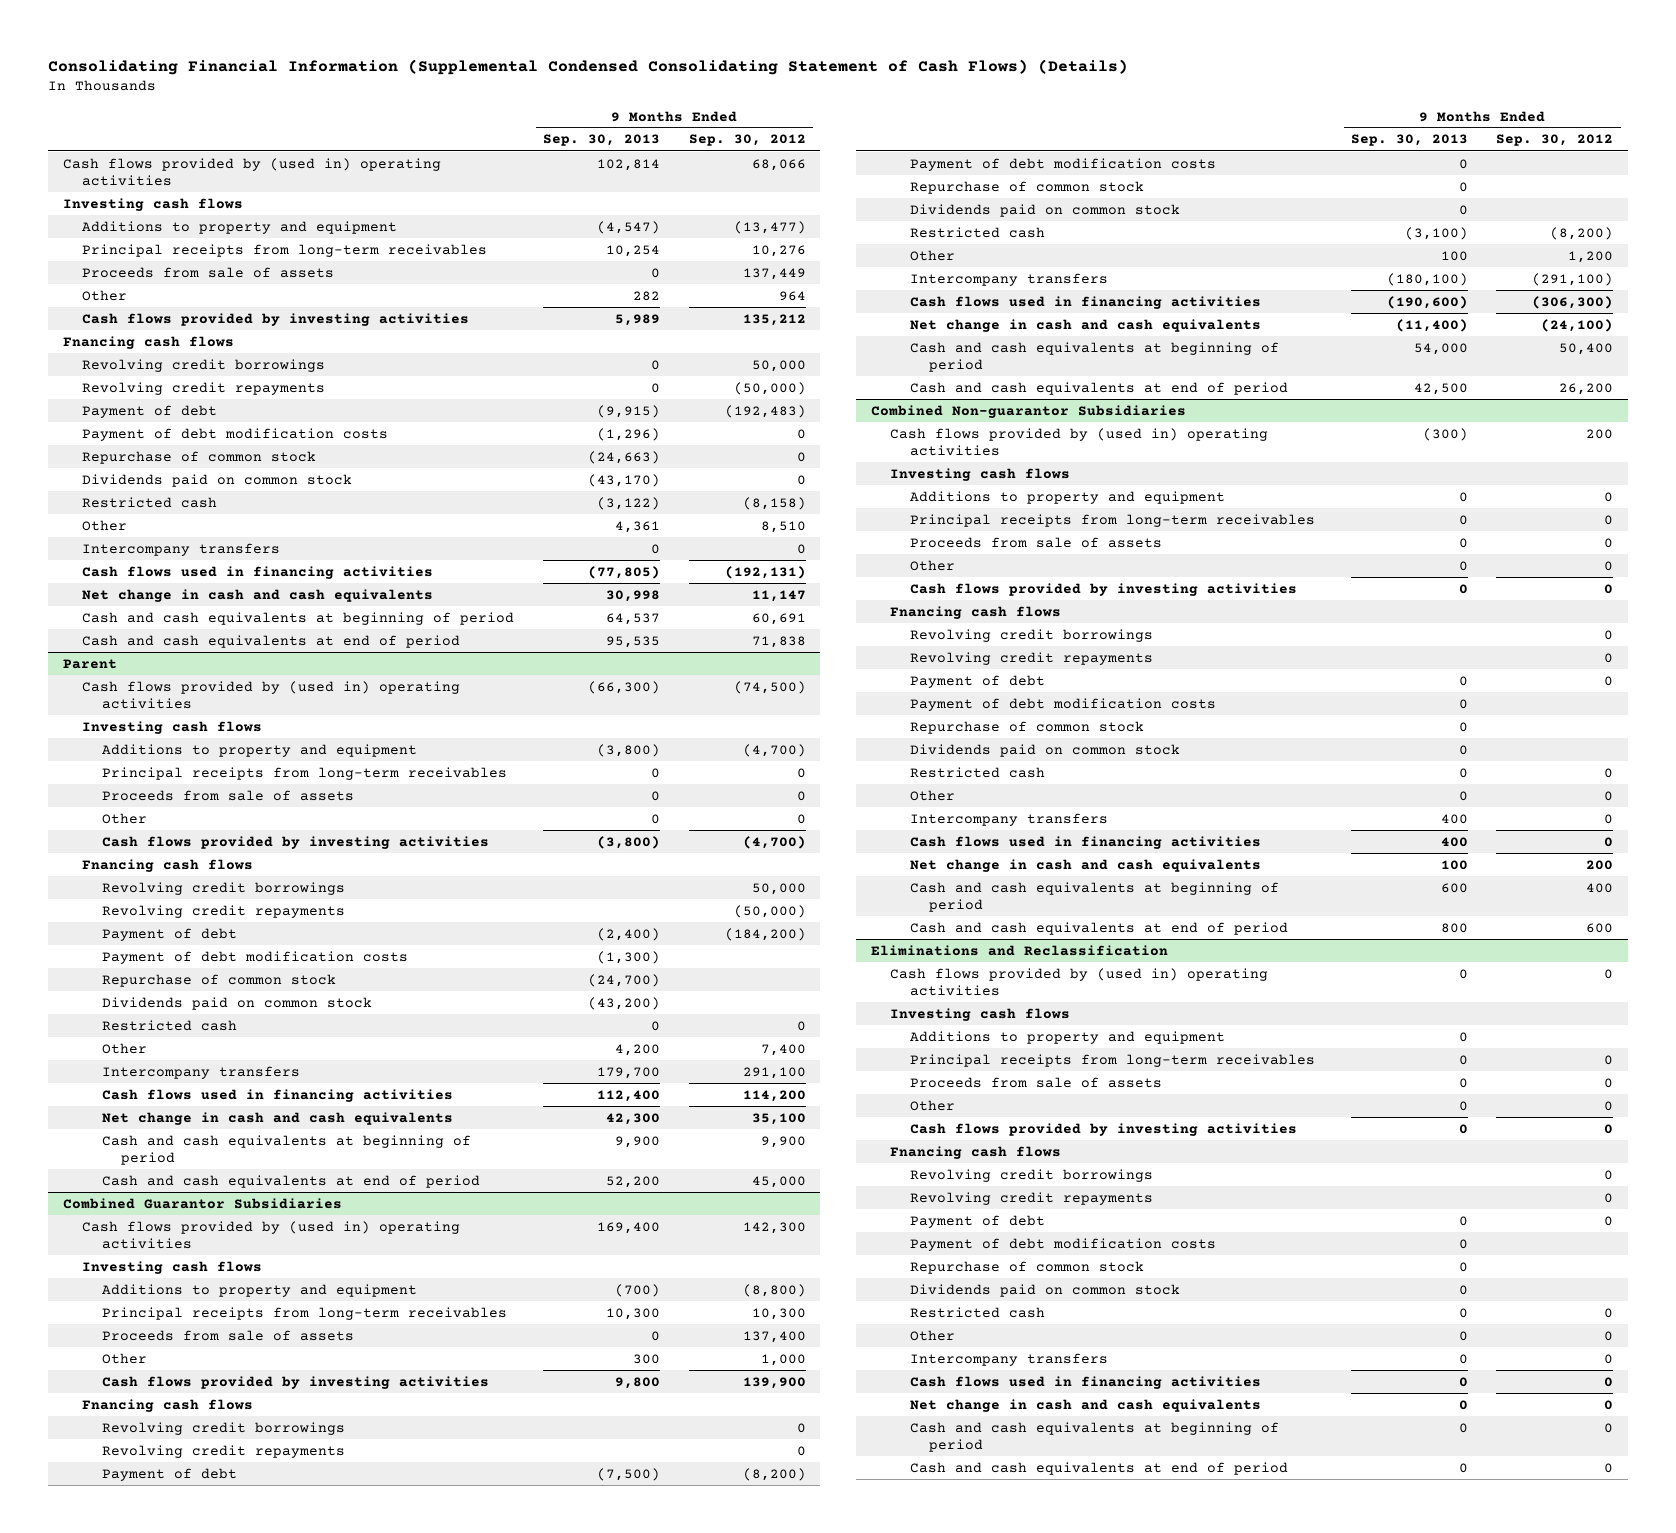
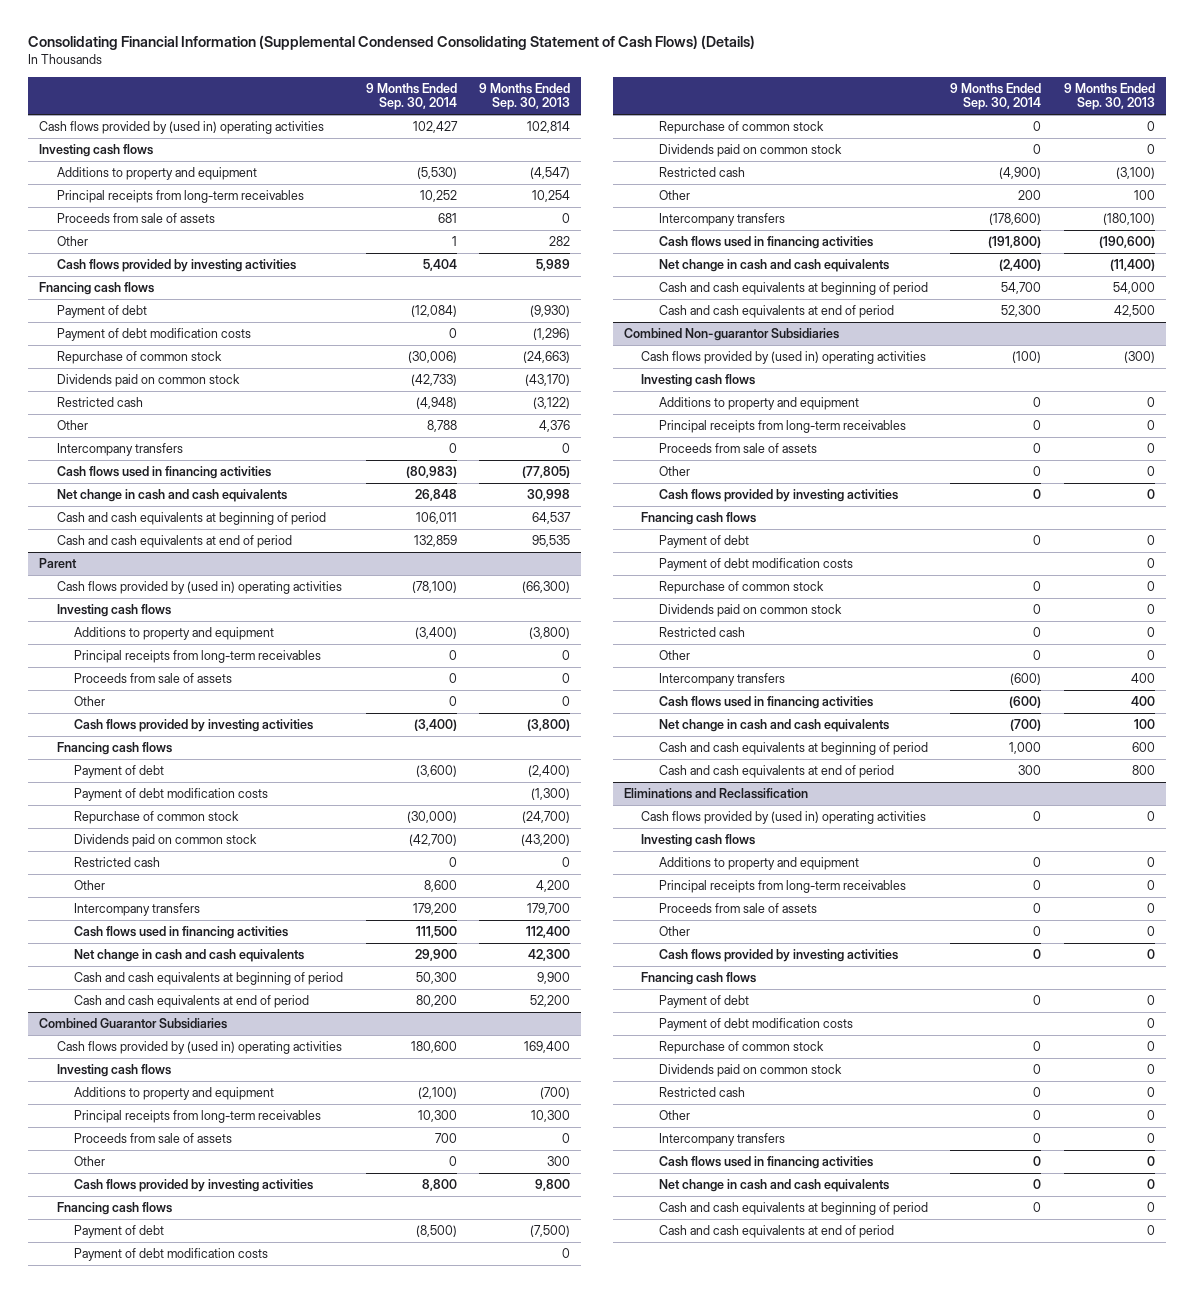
- | 9 Months Ended Sep. 30, 2013 | 9 Months Ended Sep. 30, 2012
+ | 9 Months Ended Sep. 30, 2014 | 9 Months Ended Sep. 30, 2013
- Revolving credit borrowings | 0 | 50,000
- Revolving credit repayments | 0 | (50,000)
- Payment of debt | (9,915) | (192,483)
+ Payment of debt | (12,084) | (9,930)
- Other | 4,361 | 8,510
+ Other | 8,788 | 4,376
@ Parent
- Revolving credit borrowings | | 50,000
- Revolving credit repayments | | (50,000)
@ Combined Guarantor Subsidiaries
- Revolving credit borrowings | | 0
- Revolving credit repayments | | 0
@ Combined Non-guarantor Subsidiaries
- Revolving credit borrowings | | 0
- Revolving credit repayments | | 0
@ Eliminations and Reclassification
- Revolving credit borrowings | | 0
- Revolving credit repayments | | 0

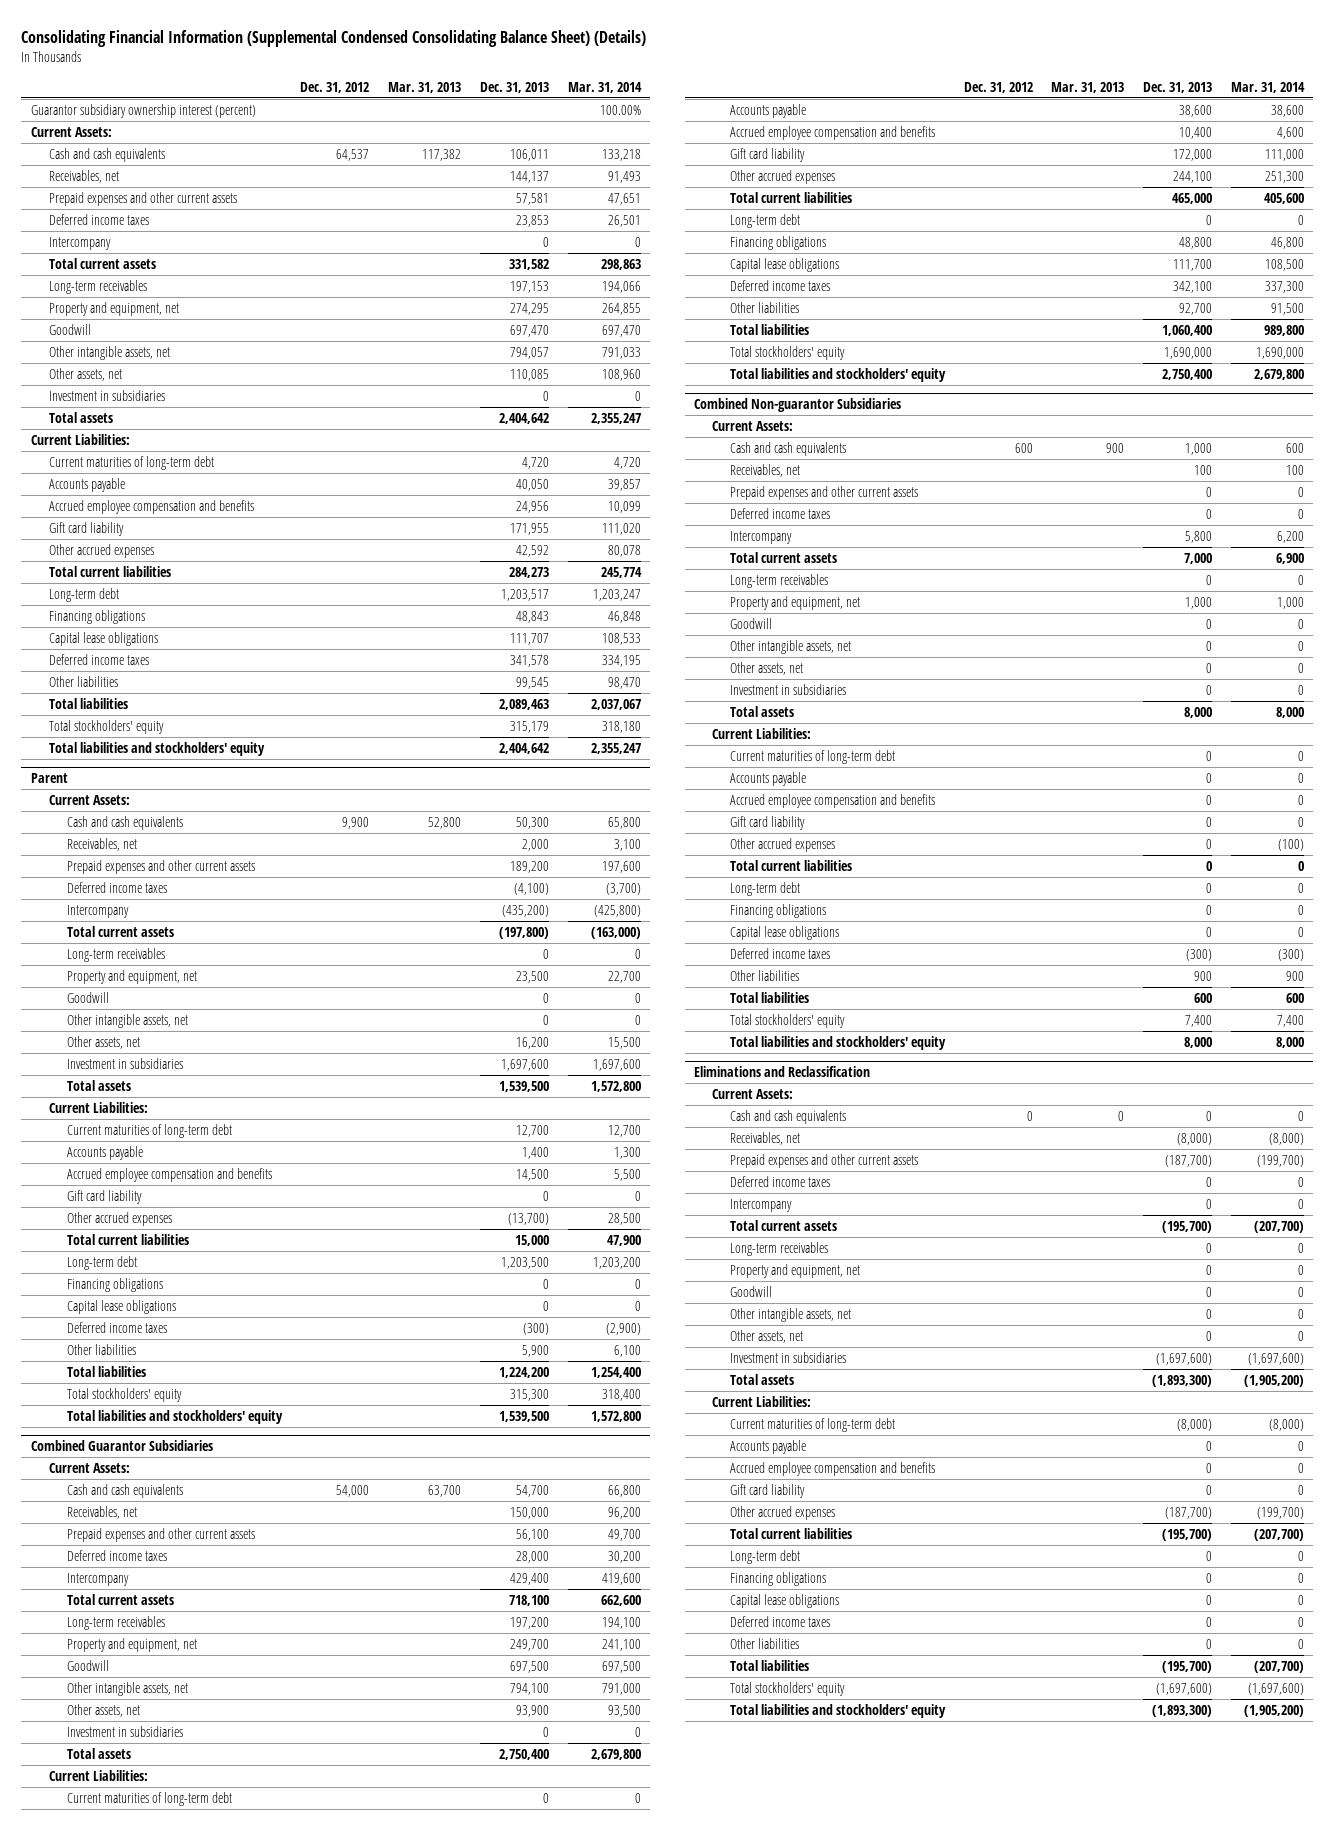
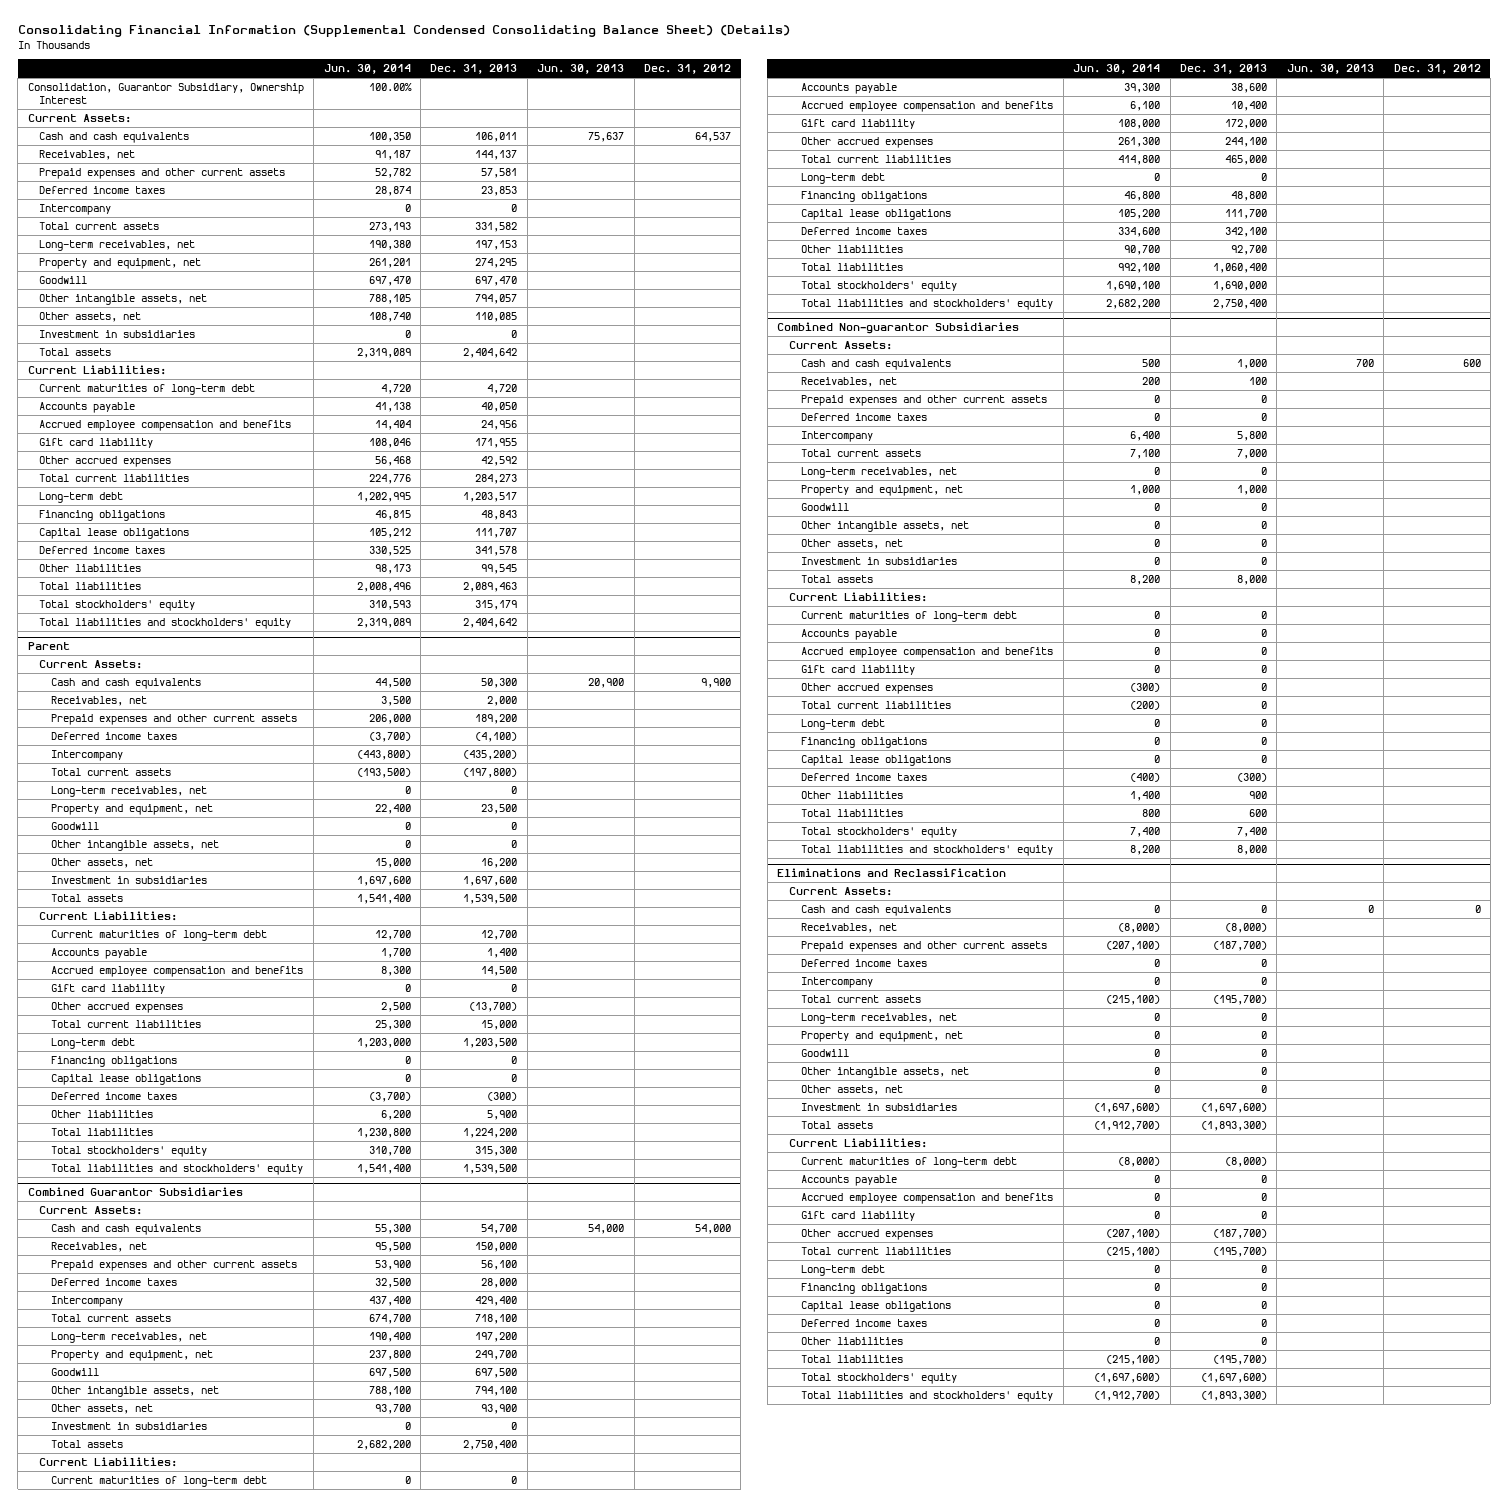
- | Dec. 31, 2012 | Mar. 31, 2013 | Dec. 31, 2013 | Mar. 31, 2014
+ | Jun. 30, 2014 | Dec. 31, 2013 | Jun. 30, 2013 | Dec. 31, 2012
- Guarantor subsidiary ownership interest (percent) | | | | 100.00%
+ Consolidation, Guarantor Subsidiary, Ownership Interest | 100.00% | | |
- Long-term receivables | | | 197,153 | 194,066
+ Long-term receivables, net | 190,380 | 197,153 | |
@ Parent
- Long-term receivables | | | 0 | 0
+ Long-term receivables, net | 0 | 0 | |
@ Combined Guarantor Subsidiaries
- Long-term receivables | | | 197,200 | 194,100
+ Long-term receivables, net | 190,400 | 197,200 | |
@ Combined Non-guarantor Subsidiaries
- Long-term receivables | | | 0 | 0
+ Long-term receivables, net | 0 | 0 | |
@ Eliminations and Reclassification
- Long-term receivables | | | 0 | 0
+ Long-term receivables, net | 0 | 0 | |

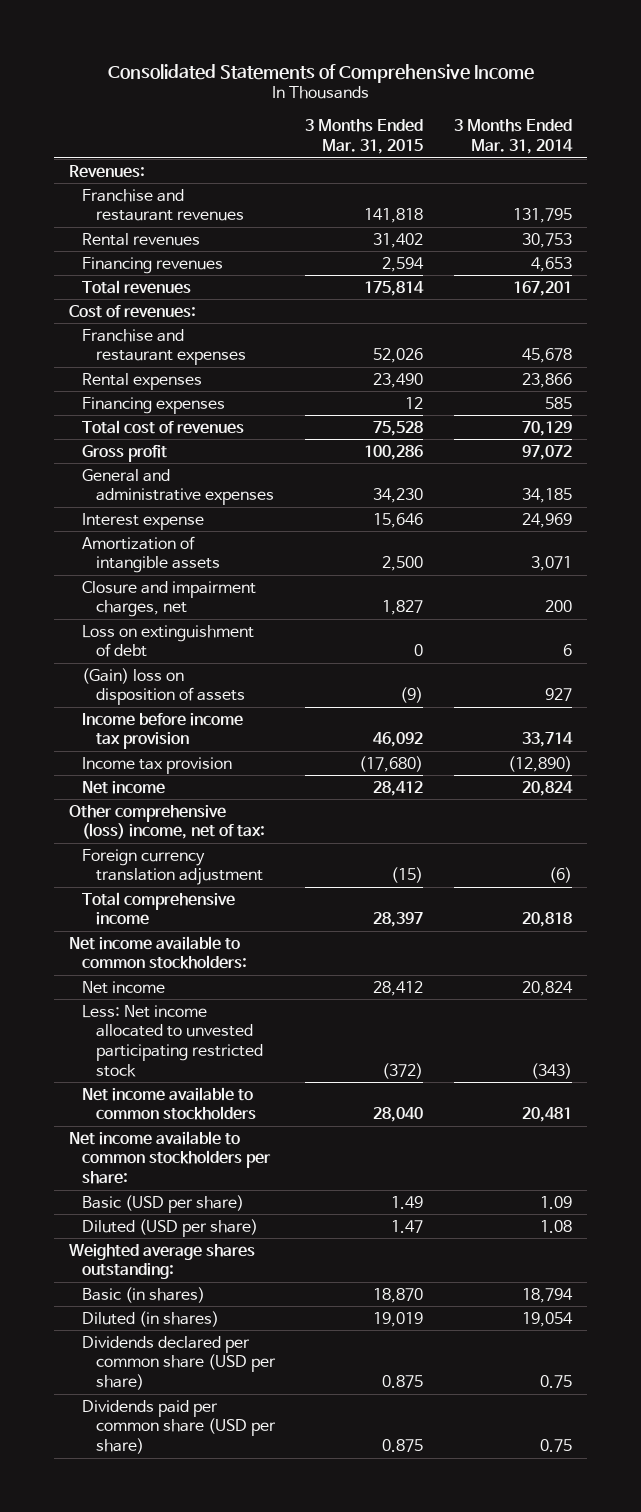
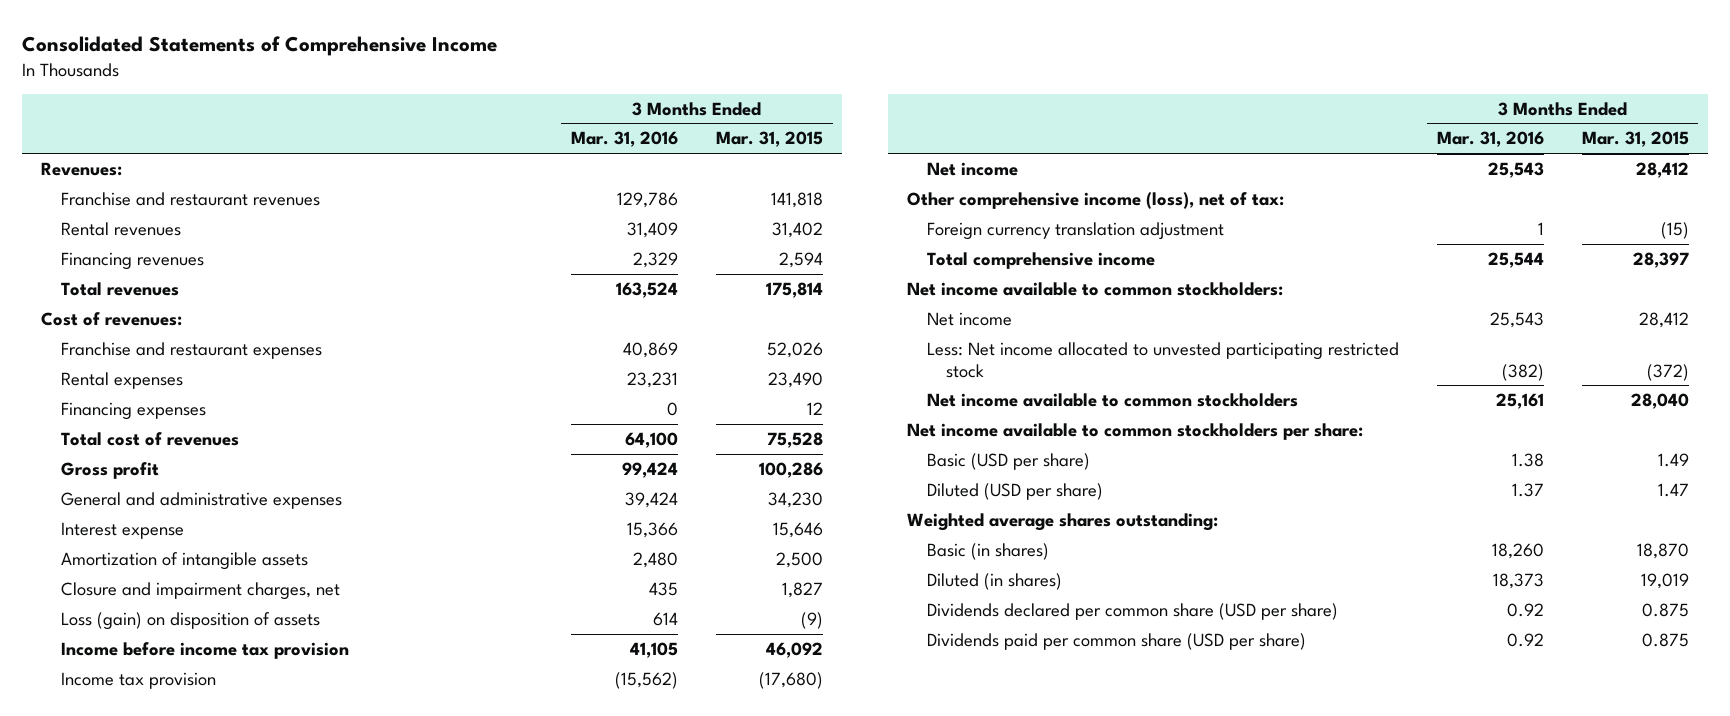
- | 3 Months Ended Mar. 31, 2015 | 3 Months Ended Mar. 31, 2014
+ | 3 Months Ended Mar. 31, 2016 | 3 Months Ended Mar. 31, 2015
- Loss on extinguishment of debt | 0 | 6
- (Gain) loss on disposition of assets | (9) | 927
+ Loss (gain) on disposition of assets | 614 | (9)
- Other comprehensive (loss) income, net of tax:
+ Other comprehensive income (loss), net of tax:

